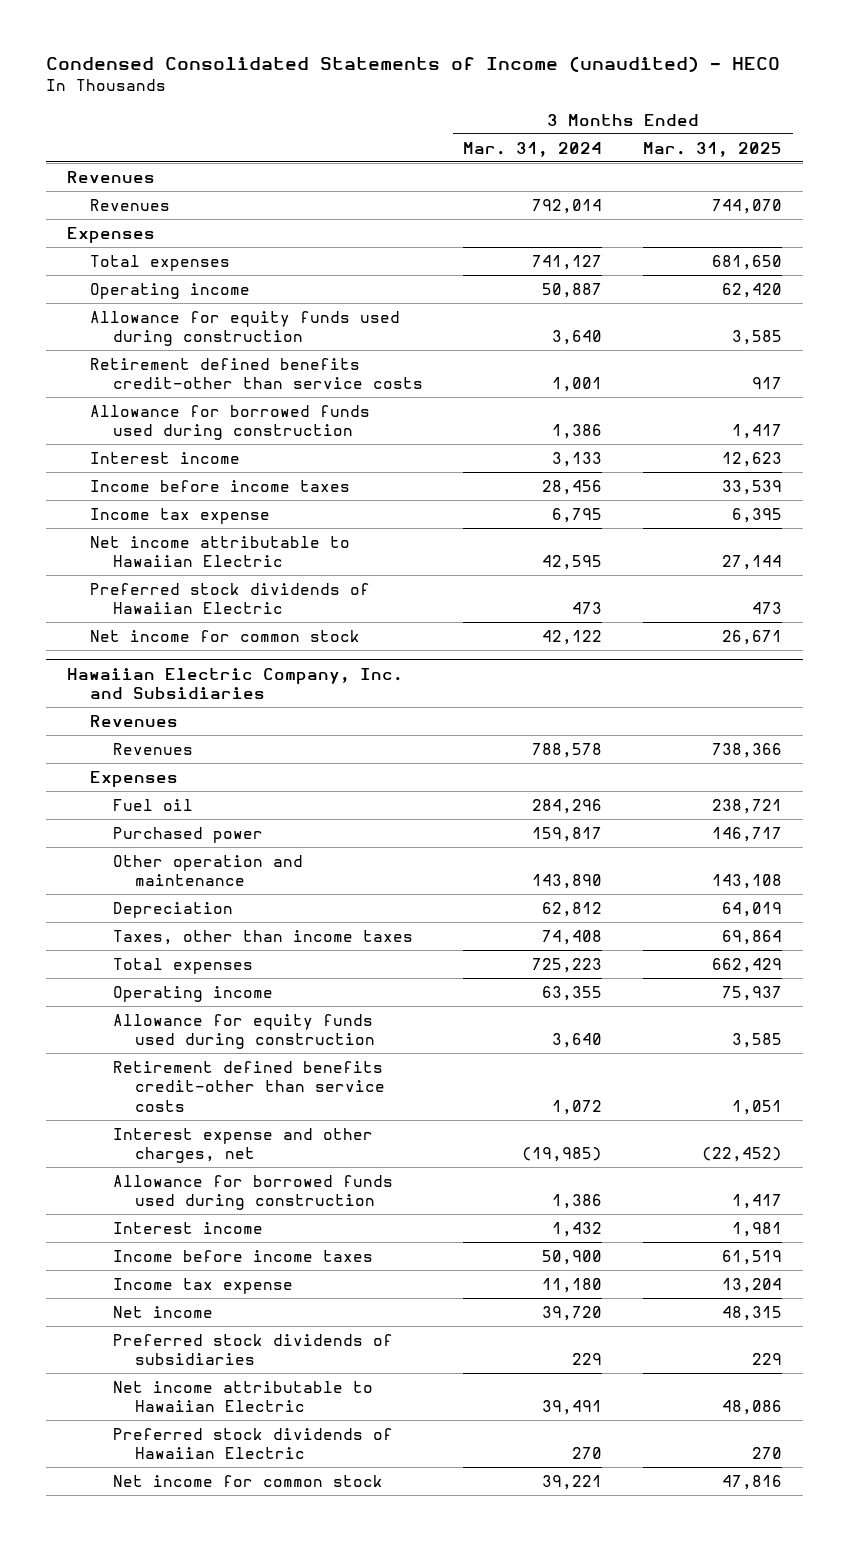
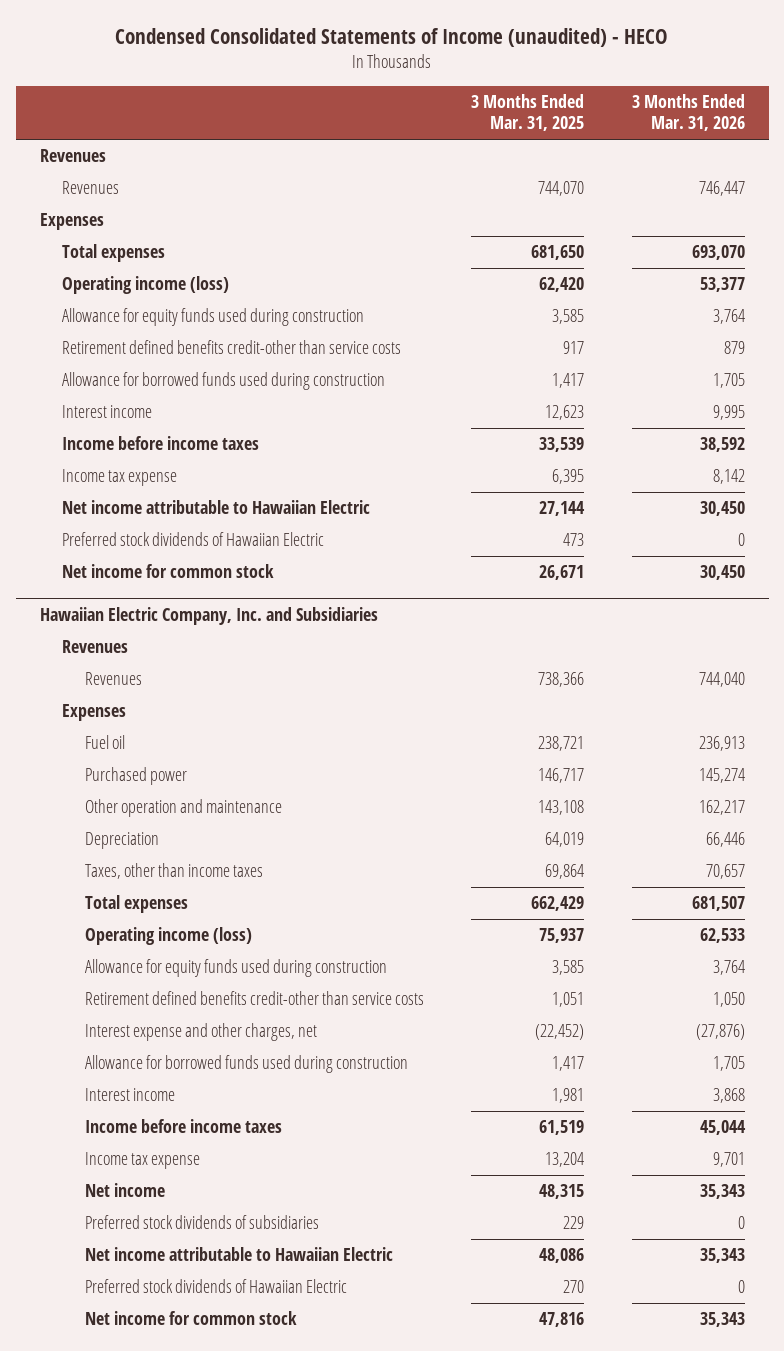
- | 3 Months Ended Mar. 31, 2024 | 3 Months Ended Mar. 31, 2025
+ | 3 Months Ended Mar. 31, 2025 | 3 Months Ended Mar. 31, 2026
- Operating income | 50,887 | 62,420
+ Operating income (loss) | 62,420 | 53,377
@ Hawaiian Electric Company, Inc. and Subsidiaries
- Operating income | 63,355 | 75,937
+ Operating income (loss) | 75,937 | 62,533

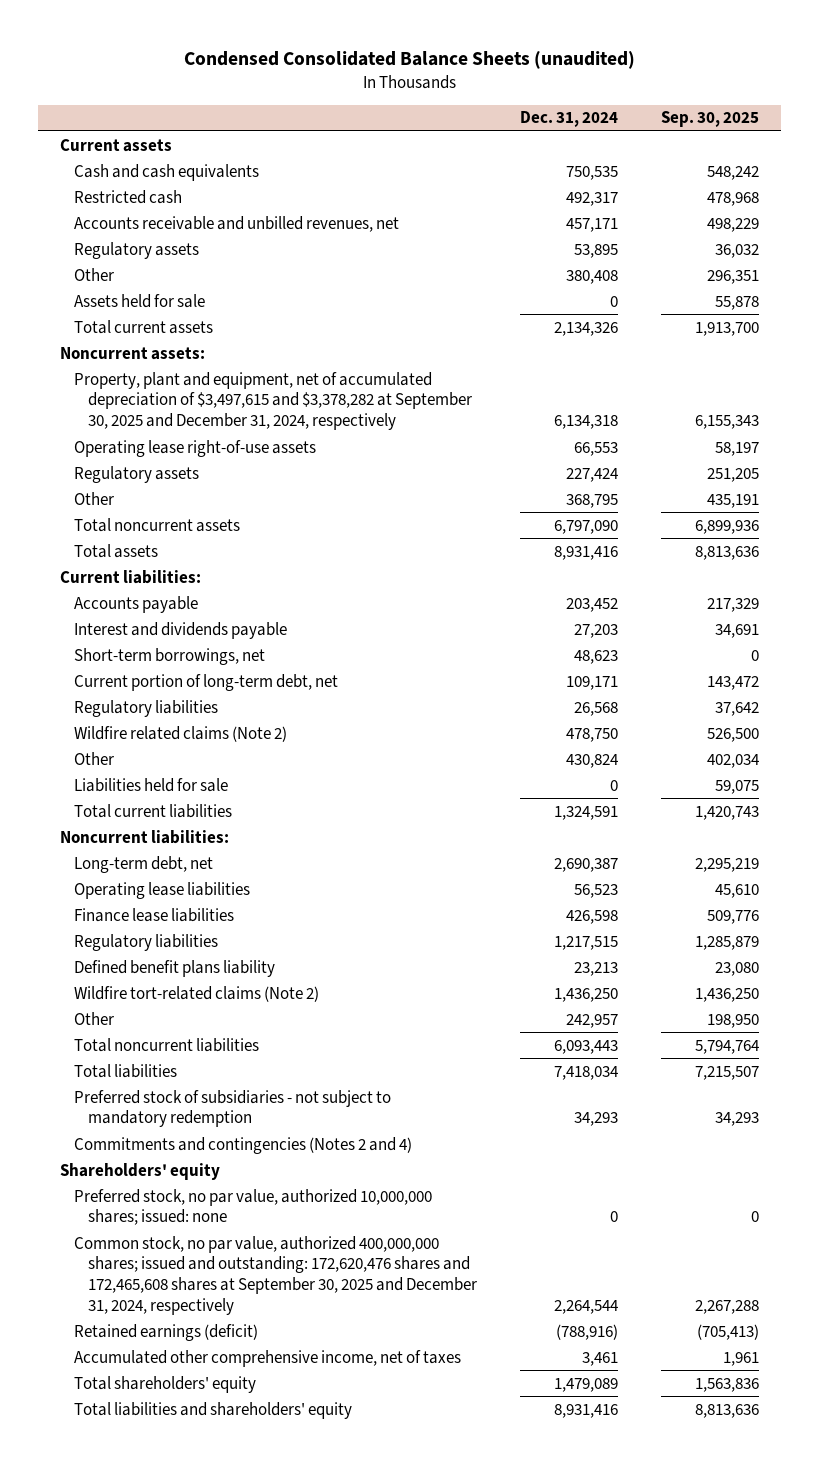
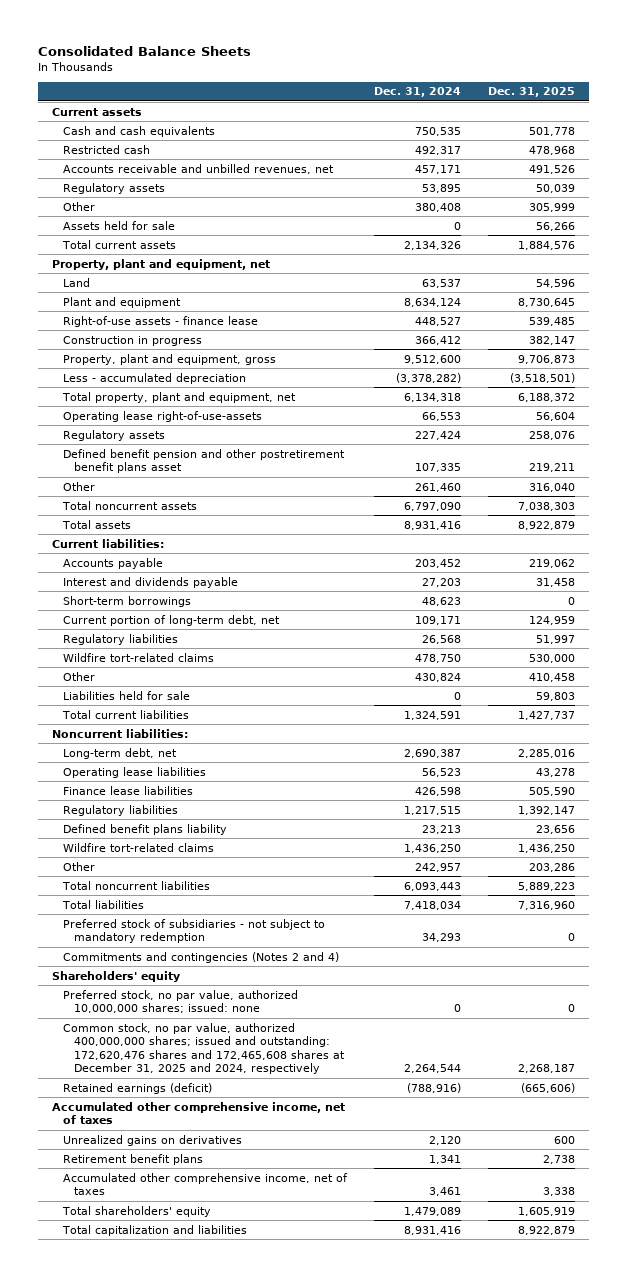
- Condensed Consolidated Balance Sheets (unaudited)
+ Consolidated Balance Sheets
- | Dec. 31, 2024 | Sep. 30, 2025
+ | Dec. 31, 2024 | Dec. 31, 2025
- Noncurrent assets:
- Property, plant and equipment, net of accumulated depreciation of $3,497,615 and $3,378,282 at September 30, 2025 and December 31, 2024, respectively | 6,134,318 | 6,155,343
- Operating lease right-of-use assets | 66,553 | 58,197
+ Property, plant and equipment, net
+ Land | 63,537 | 54,596
+ Plant and equipment | 8,634,124 | 8,730,645
+ Right-of-use assets - finance lease | 448,527 | 539,485
+ Construction in progress | 366,412 | 382,147
+ Property, plant and equipment, gross | 9,512,600 | 9,706,873
+ Less - accumulated depreciation | (3,378,282) | (3,518,501)
+ Total property, plant and equipment, net | 6,134,318 | 6,188,372
+ Operating lease right-of-use-assets | 66,553 | 56,604
- Other | 368,795 | 435,191
+ Defined benefit pension and other postretirement benefit plans asset | 107,335 | 219,211
+ Other | 261,460 | 316,040
- Short-term borrowings, net | 48,623 | 0
+ Short-term borrowings | 48,623 | 0
- Wildfire related claims (Note 2) | 478,750 | 526,500
+ Wildfire tort-related claims | 478,750 | 530,000
- Wildfire tort-related claims (Note 2) | 1,436,250 | 1,436,250
+ Wildfire tort-related claims | 1,436,250 | 1,436,250
- Common stock, no par value, authorized 400,000,000 shares; issued and outstanding: 172,620,476 shares and 172,465,608 shares at September 30, 2025 and December 31, 2024, respectively | 2,264,544 | 2,267,288
+ Common stock, no par value, authorized 400,000,000 shares; issued and outstanding: 172,620,476 shares and 172,465,608 shares at December 31, 2025 and 2024, respectively | 2,264,544 | 2,268,187
+ Accumulated other comprehensive income, net of taxes
+ Unrealized gains on derivatives | 2,120 | 600
+ Retirement benefit plans | 1,341 | 2,738
- Total liabilities and shareholders' equity | 8,931,416 | 8,813,636
+ Total capitalization and liabilities | 8,931,416 | 8,922,879

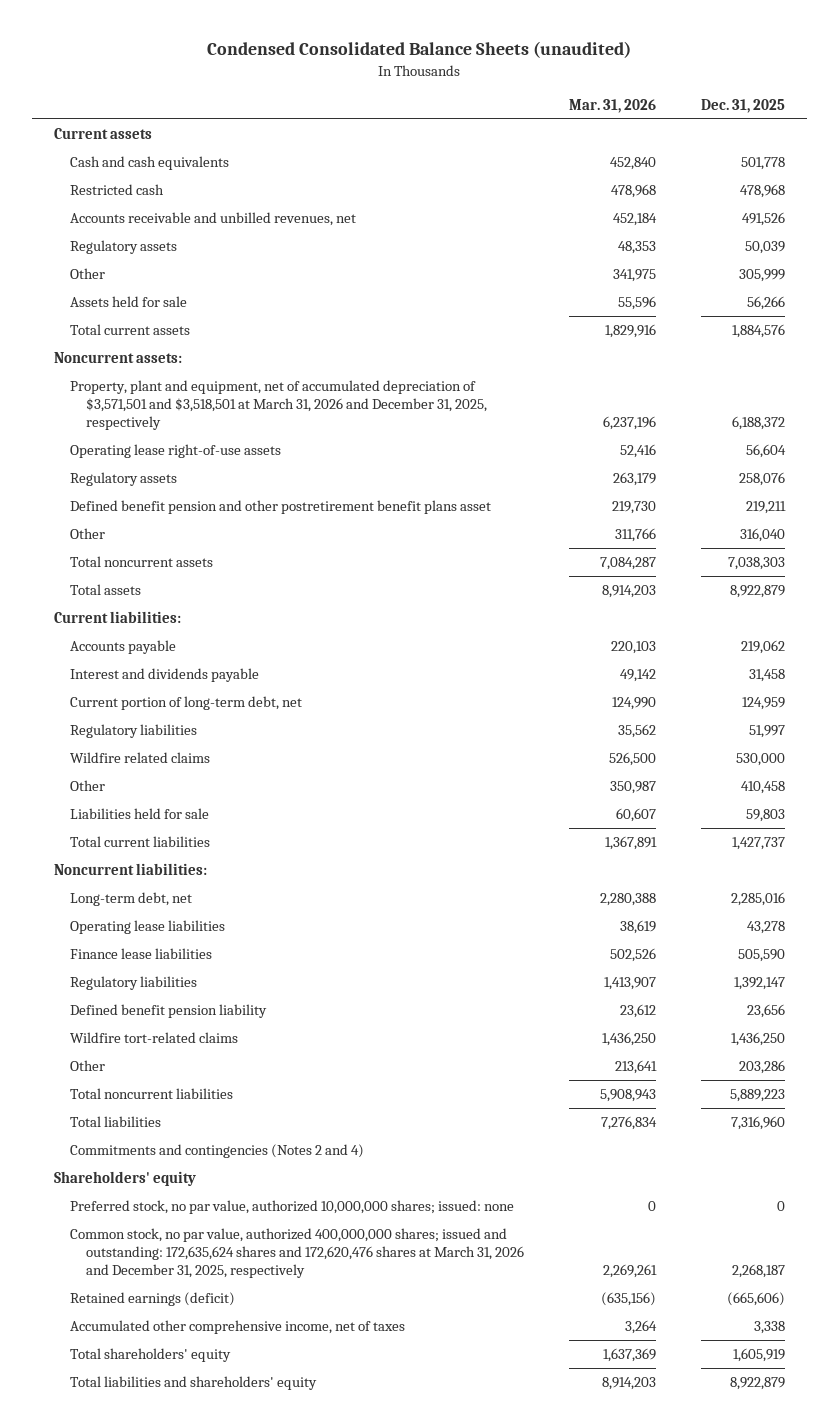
- Consolidated Balance Sheets
+ Condensed Consolidated Balance Sheets (unaudited)
- | Dec. 31, 2024 | Dec. 31, 2025
+ | Mar. 31, 2026 | Dec. 31, 2025
- Property, plant and equipment, net
- Land | 63,537 | 54,596
- Plant and equipment | 8,634,124 | 8,730,645
- Right-of-use assets - finance lease | 448,527 | 539,485
- Construction in progress | 366,412 | 382,147
- Property, plant and equipment, gross | 9,512,600 | 9,706,873
- Less - accumulated depreciation | (3,378,282) | (3,518,501)
- Total property, plant and equipment, net | 6,134,318 | 6,188,372
- Operating lease right-of-use-assets | 66,553 | 56,604
+ Noncurrent assets:
+ Property, plant and equipment, net of accumulated depreciation of $3,571,501 and $3,518,501 at March 31, 2026 and December 31, 2025, respectively | 6,237,196 | 6,188,372
+ Operating lease right-of-use assets | 52,416 | 56,604
- Short-term borrowings | 48,623 | 0
- Wildfire tort-related claims | 478,750 | 530,000
+ Wildfire related claims | 526,500 | 530,000
- Defined benefit plans liability | 23,213 | 23,656
+ Defined benefit pension liability | 23,612 | 23,656
- Preferred stock of subsidiaries - not subject to mandatory redemption | 34,293 | 0
- Common stock, no par value, authorized 400,000,000 shares; issued and outstanding: 172,620,476 shares and 172,465,608 shares at December 31, 2025 and 2024, respectively | 2,264,544 | 2,268,187
+ Common stock, no par value, authorized 400,000,000 shares; issued and outstanding: 172,635,624 shares and 172,620,476 shares at March 31, 2026 and December 31, 2025, respectively | 2,269,261 | 2,268,187
- Accumulated other comprehensive income, net of taxes
- Unrealized gains on derivatives | 2,120 | 600
- Retirement benefit plans | 1,341 | 2,738
- Total capitalization and liabilities | 8,931,416 | 8,922,879
+ Total liabilities and shareholders' equity | 8,914,203 | 8,922,879

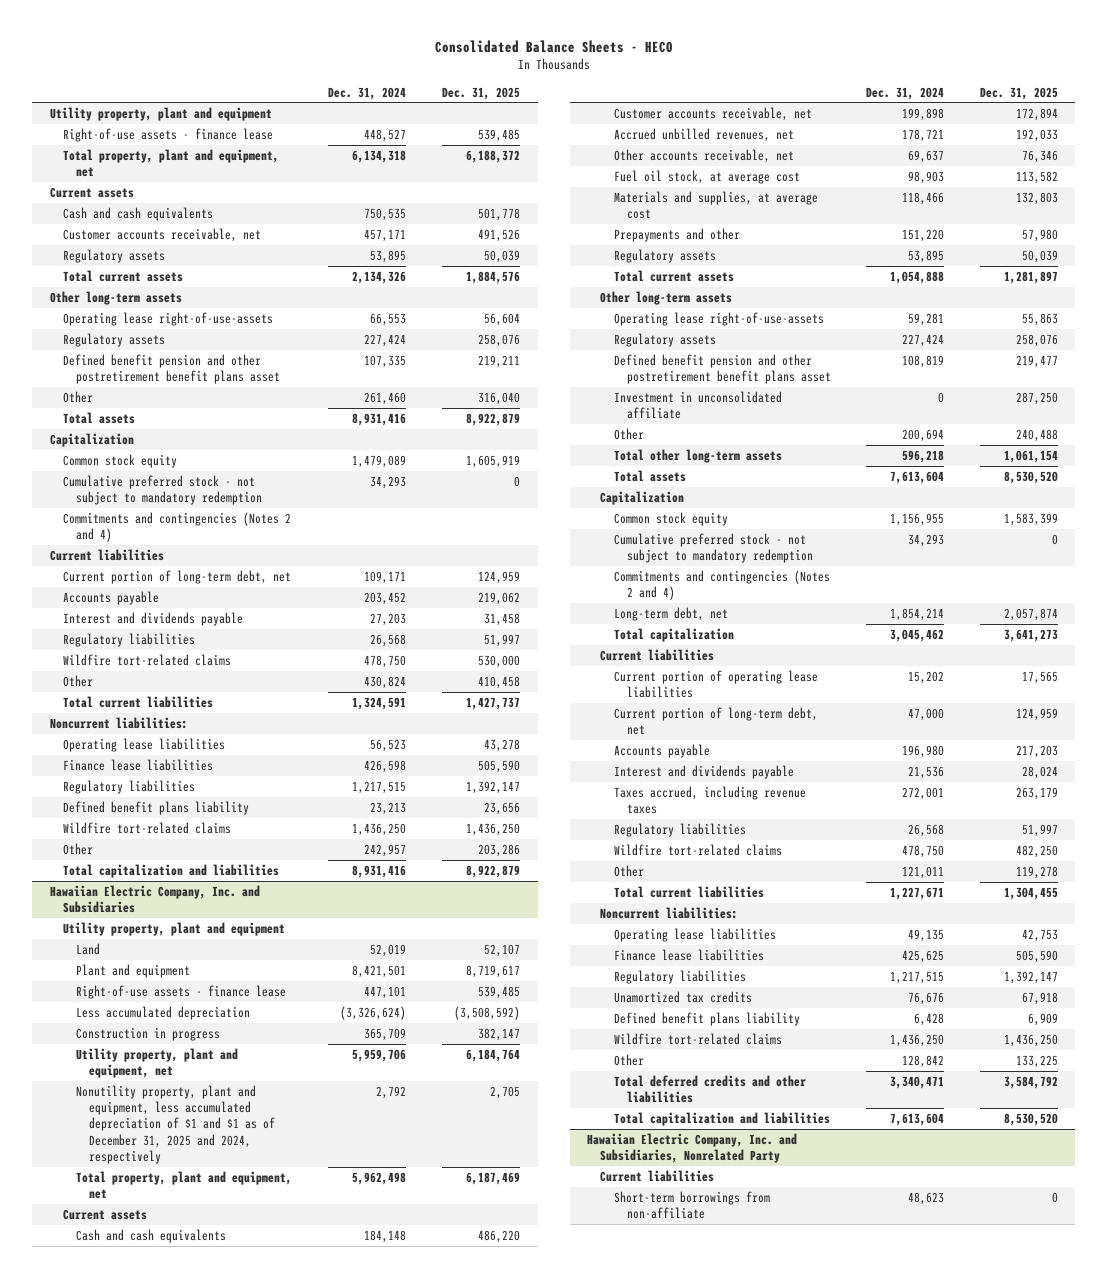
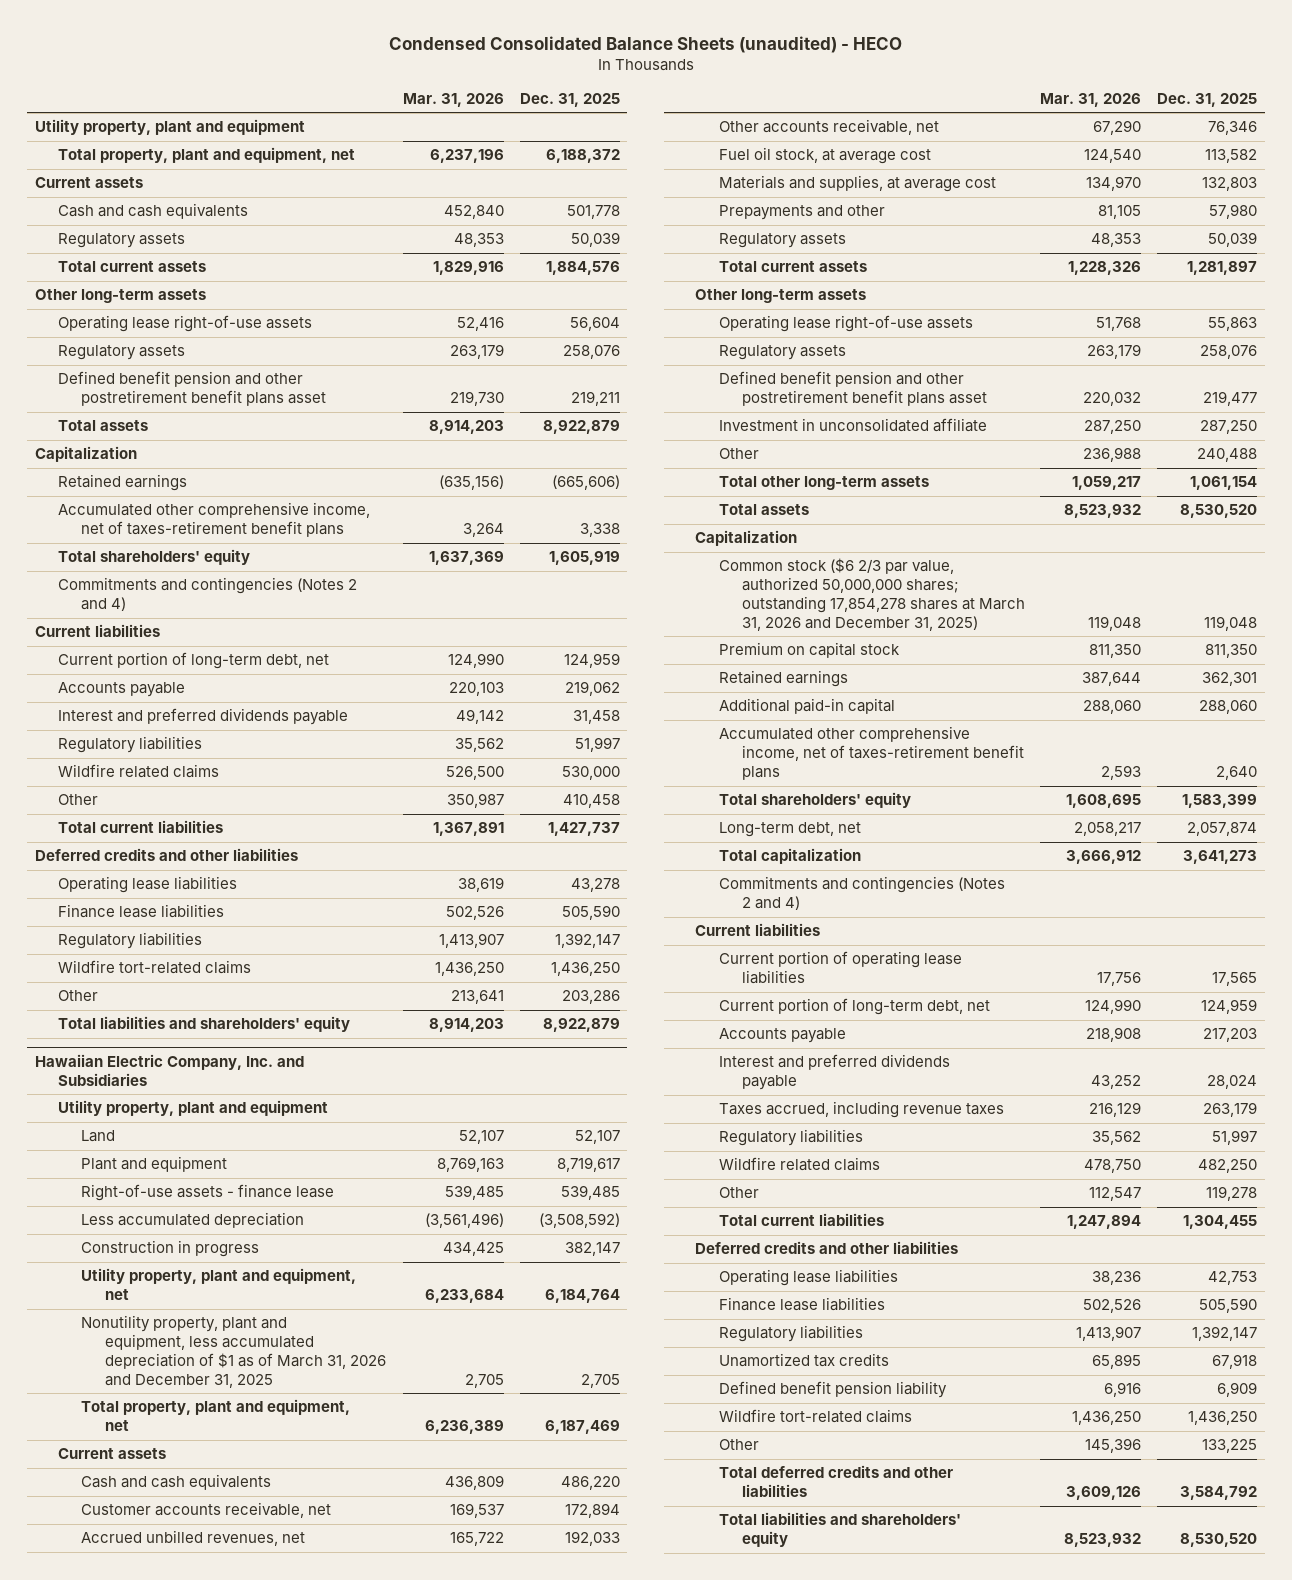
- Consolidated Balance Sheets - HECO
+ Condensed Consolidated Balance Sheets (unaudited) - HECO
- | Dec. 31, 2024 | Dec. 31, 2025
+ | Mar. 31, 2026 | Dec. 31, 2025
- Right-of-use assets - finance lease | 448,527 | 539,485
- Customer accounts receivable, net | 457,171 | 491,526
- Operating lease right-of-use-assets | 66,553 | 56,604
+ Operating lease right-of-use assets | 52,416 | 56,604
- Other | 261,460 | 316,040
- Common stock equity | 1,479,089 | 1,605,919
- Cumulative preferred stock - not subject to mandatory redemption | 34,293 | 0
+ Retained earnings | (635,156) | (665,606)
+ Accumulated other comprehensive income, net of taxes-retirement benefit plans | 3,264 | 3,338
+ Total shareholders' equity | 1,637,369 | 1,605,919
- Interest and dividends payable | 27,203 | 31,458
+ Interest and preferred dividends payable | 49,142 | 31,458
- Wildfire tort-related claims | 478,750 | 530,000
+ Wildfire related claims | 526,500 | 530,000
- Noncurrent liabilities:
+ Deferred credits and other liabilities
- Defined benefit plans liability | 23,213 | 23,656
- Total capitalization and liabilities | 8,931,416 | 8,922,879
+ Total liabilities and shareholders' equity | 8,914,203 | 8,922,879
@ Hawaiian Electric Company, Inc. and Subsidiaries
- Nonutility property, plant and equipment, less accumulated depreciation of $1 and $1 as of December 31, 2025 and 2024, respectively | 2,792 | 2,705
+ Nonutility property, plant and equipment, less accumulated depreciation of $1 as of March 31, 2026 and December 31, 2025 | 2,705 | 2,705
- Operating lease right-of-use-assets | 59,281 | 55,863
+ Operating lease right-of-use assets | 51,768 | 55,863
- Common stock equity | 1,156,955 | 1,583,399
- Cumulative preferred stock - not subject to mandatory redemption | 34,293 | 0
+ Common stock ($6 2/3 par value, authorized 50,000,000 shares; outstanding 17,854,278 shares at March 31, 2026 and December 31, 2025) | 119,048 | 119,048
+ Premium on capital stock | 811,350 | 811,350
+ Retained earnings | 387,644 | 362,301
+ Additional paid-in capital | 288,060 | 288,060
+ Accumulated other comprehensive income, net of taxes-retirement benefit plans | 2,593 | 2,640
+ Total shareholders' equity | 1,608,695 | 1,583,399
moved down: Commitments and contingencies (Notes 2 and 4)
- Interest and dividends payable | 21,536 | 28,024
+ Interest and preferred dividends payable | 43,252 | 28,024
- Wildfire tort-related claims | 478,750 | 482,250
+ Wildfire related claims | 478,750 | 482,250
- Noncurrent liabilities:
+ Deferred credits and other liabilities
- Defined benefit plans liability | 6,428 | 6,909
+ Defined benefit pension liability | 6,916 | 6,909
- Total capitalization and liabilities | 7,613,604 | 8,530,520
- Hawaiian Electric Company, Inc. and Subsidiaries, Nonrelated Party
- Current liabilities
- Short-term borrowings from non-affiliate | 48,623 | 0
@ Hawaiian Electric Company, Inc. and Subsidiaries
+ Total liabilities and shareholders' equity | 8,523,932 | 8,530,520

